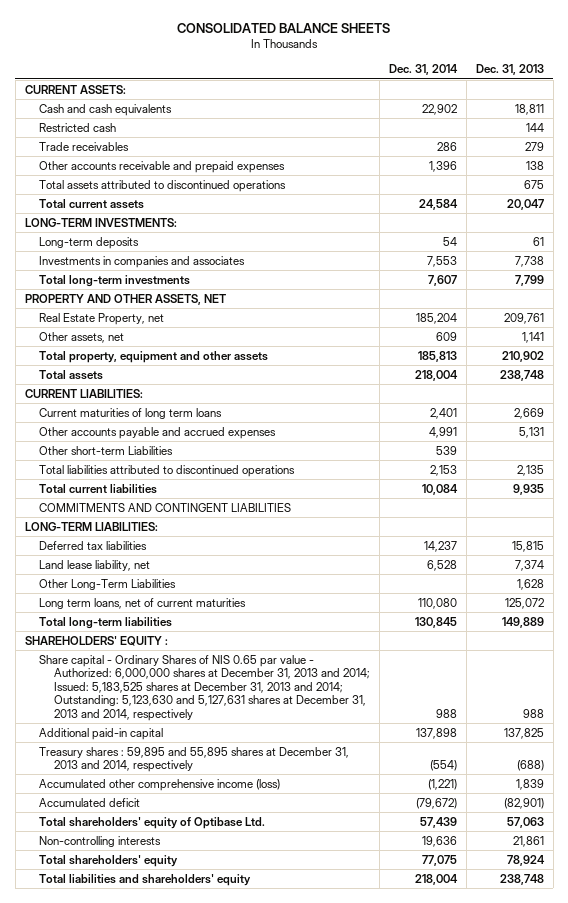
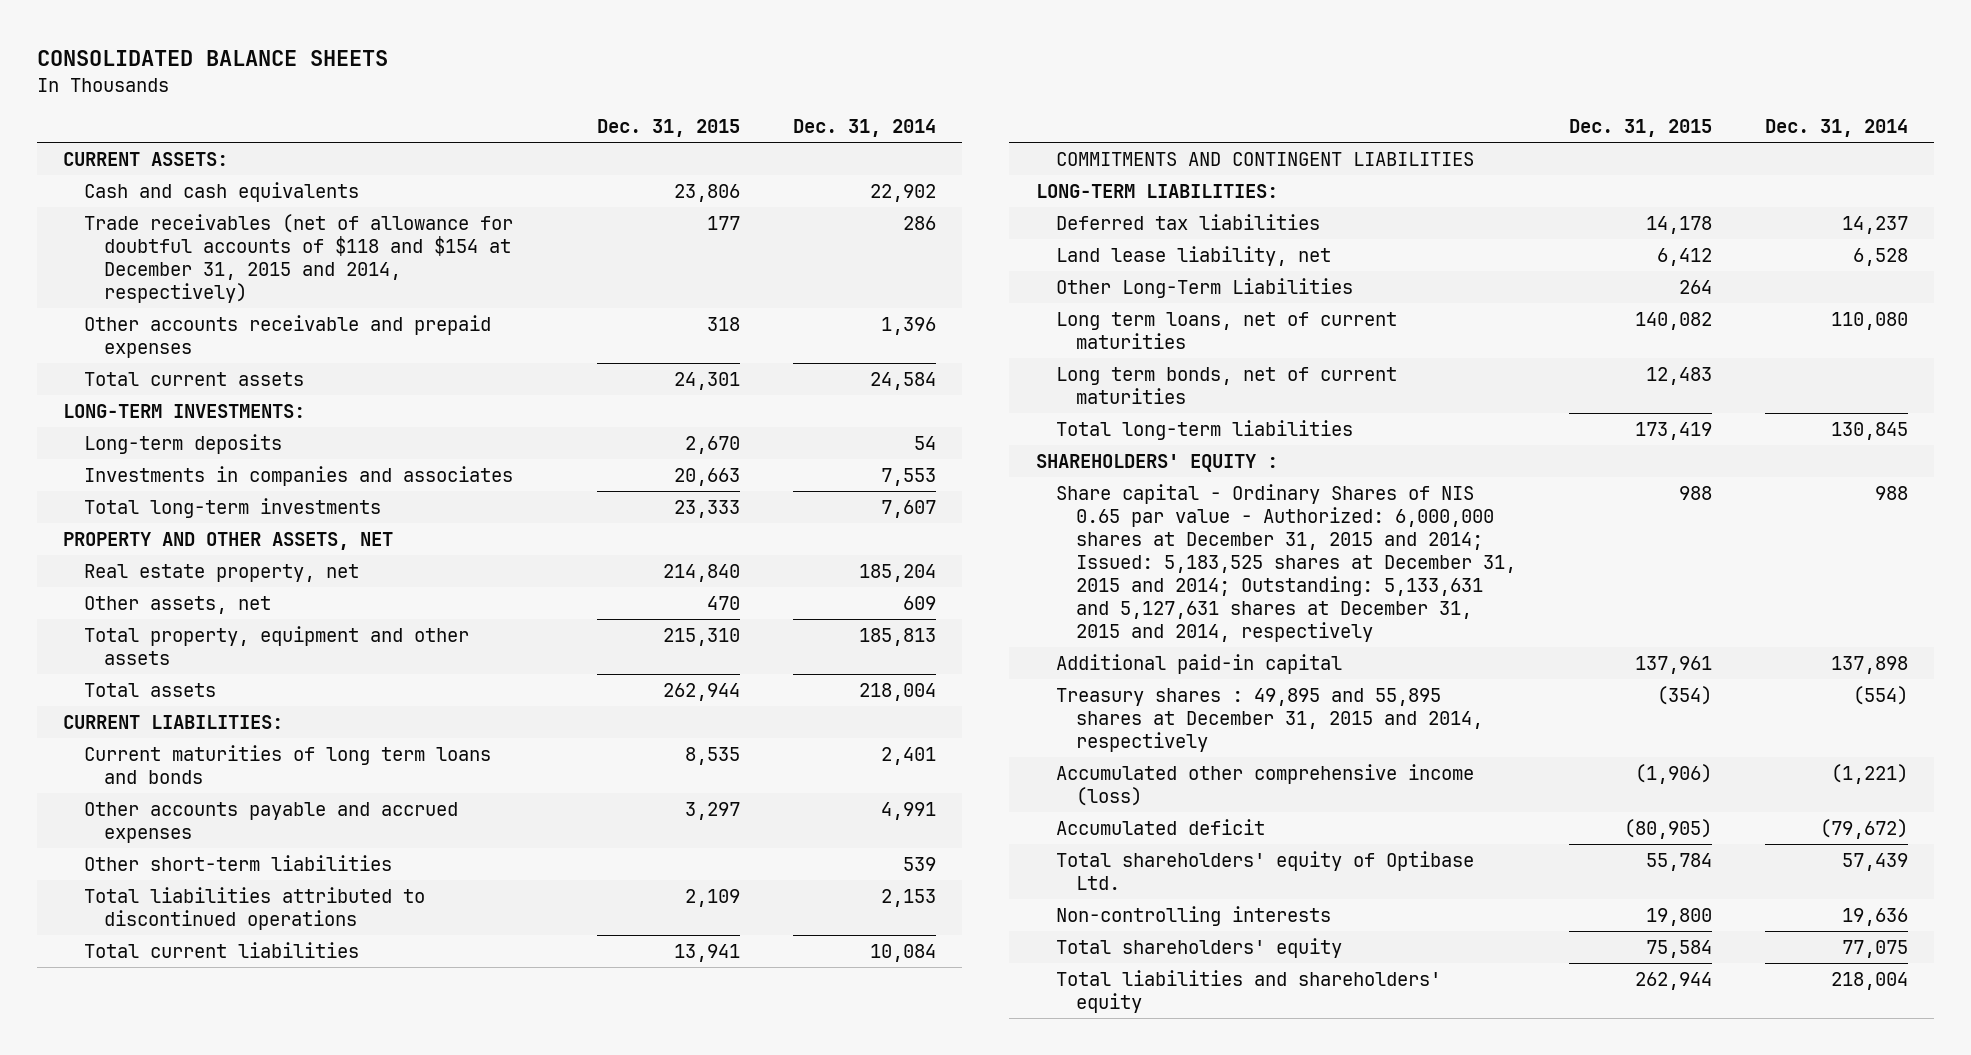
- | Dec. 31, 2014 | Dec. 31, 2013
+ | Dec. 31, 2015 | Dec. 31, 2014
- Restricted cash | | 144
- Trade receivables | 286 | 279
+ Trade receivables (net of allowance for doubtful accounts of $118 and $154 at December 31, 2015 and 2014, respectively) | 177 | 286
- Total assets attributed to discontinued operations | | 675
- Real Estate Property, net | 185,204 | 209,761
+ Real estate property, net | 214,840 | 185,204
- Current maturities of long term loans | 2,401 | 2,669
+ Current maturities of long term loans and bonds | 8,535 | 2,401
- Other short-term Liabilities | 539 |
+ Other short-term liabilities | | 539
+ Long term bonds, net of current maturities | 12,483 |
- Share capital - Ordinary Shares of NIS 0.65 par value - Authorized: 6,000,000 shares at December 31, 2013 and 2014; Issued: 5,183,525 shares at December 31, 2013 and 2014; Outstanding: 5,123,630 and 5,127,631 shares at December 31, 2013 and 2014, respectively | 988 | 988
+ Share capital - Ordinary Shares of NIS 0.65 par value - Authorized: 6,000,000 shares at December 31, 2015 and 2014; Issued: 5,183,525 shares at December 31, 2015 and 2014; Outstanding: 5,133,631 and 5,127,631 shares at December 31, 2015 and 2014, respectively | 988 | 988
- Treasury shares : 59,895 and 55,895 shares at December 31, 2013 and 2014, respectively | (554) | (688)
+ Treasury shares : 49,895 and 55,895 shares at December 31, 2015 and 2014, respectively | (354) | (554)

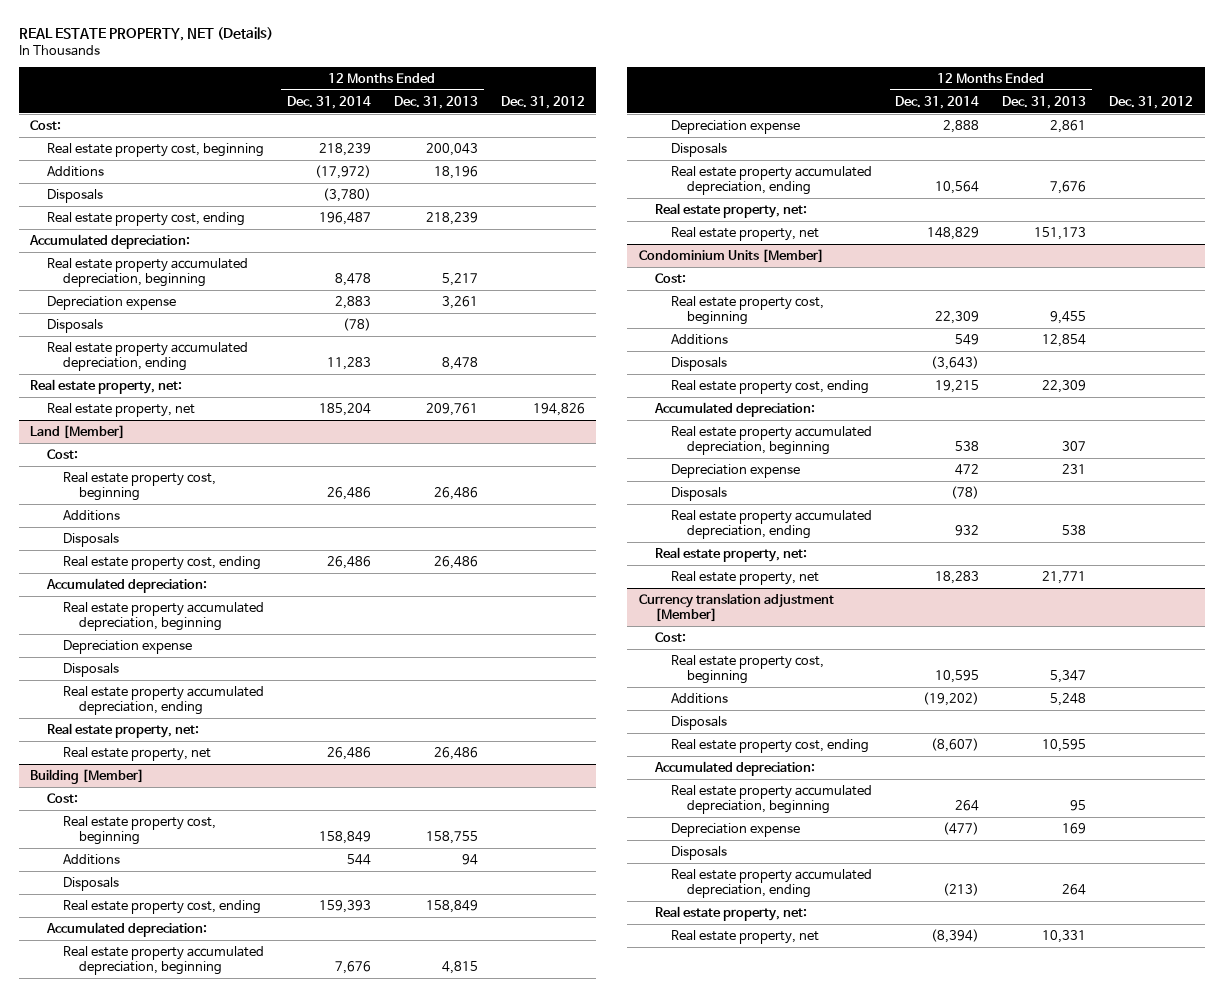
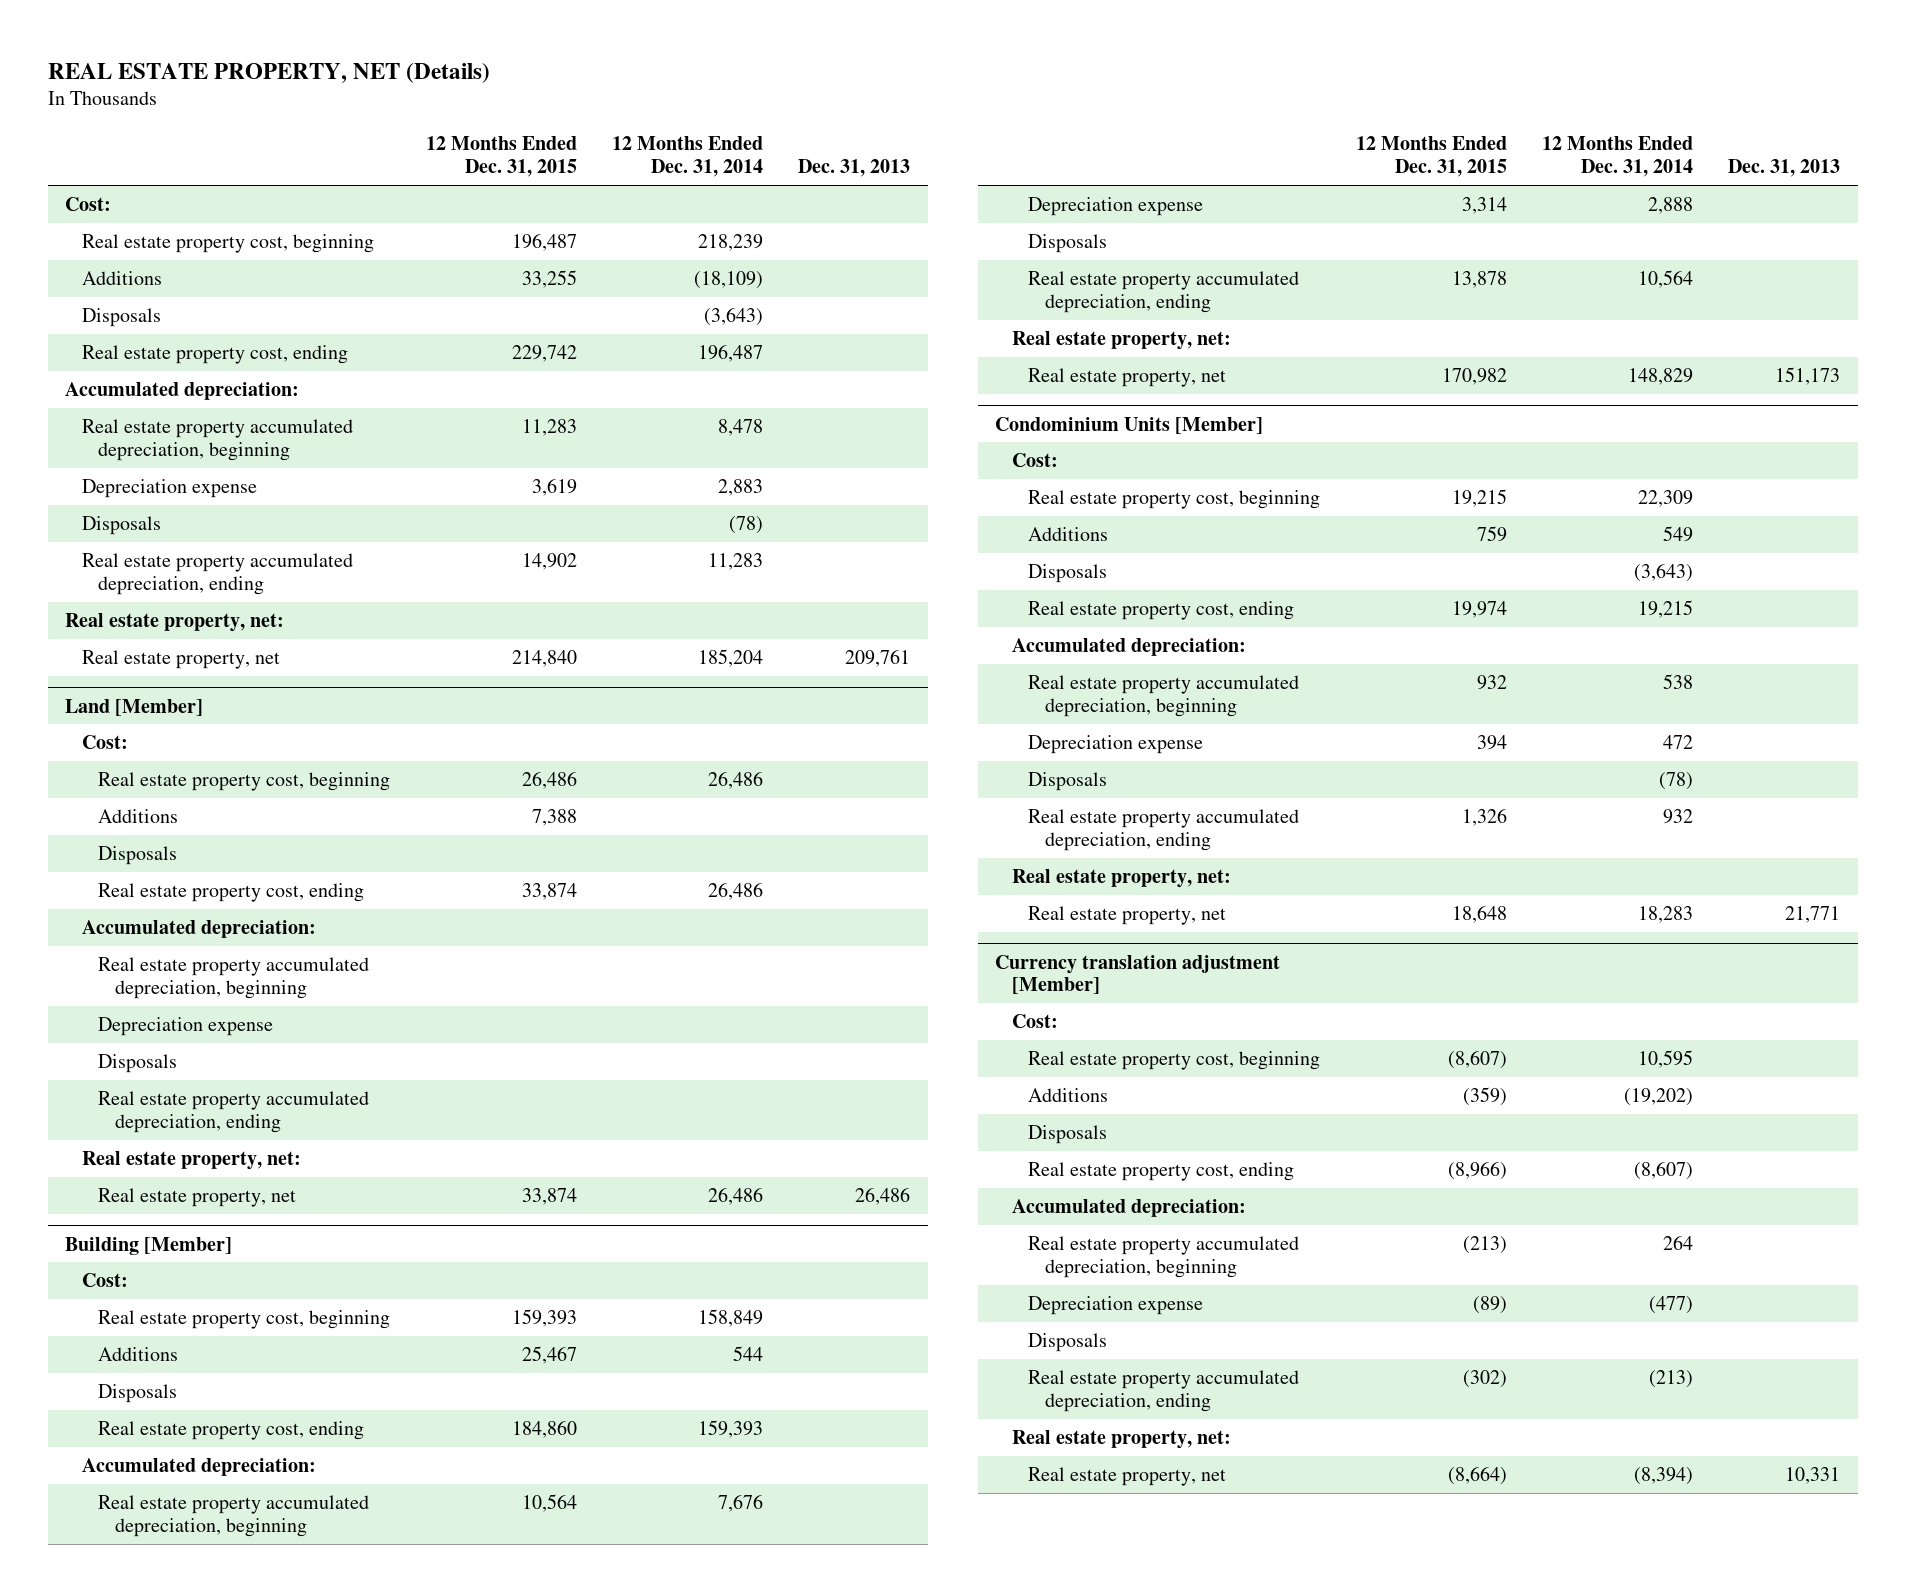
- | 12 Months Ended Dec. 31, 2014 | 12 Months Ended Dec. 31, 2013 | Dec. 31, 2012
+ | 12 Months Ended Dec. 31, 2015 | 12 Months Ended Dec. 31, 2014 | Dec. 31, 2013
- Additions | (17,972) | 18,196 |
- Disposals | (3,780) | |
+ Additions | 33,255 | (18,109) |
+ Disposals | | (3,643) |

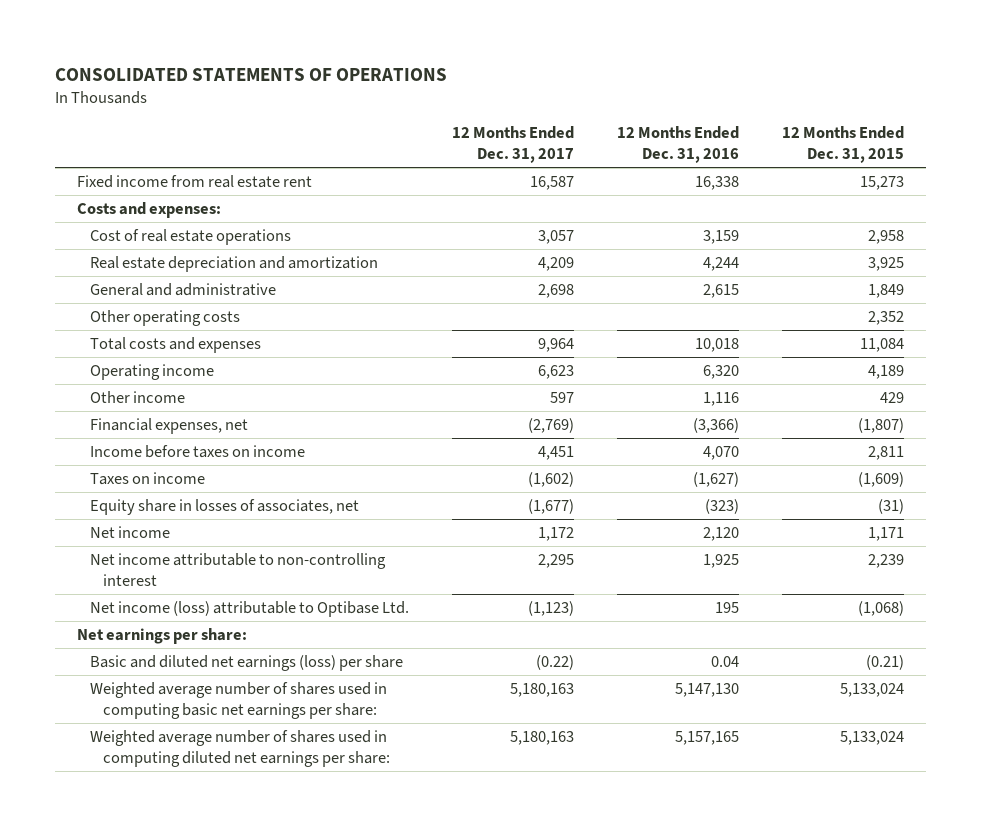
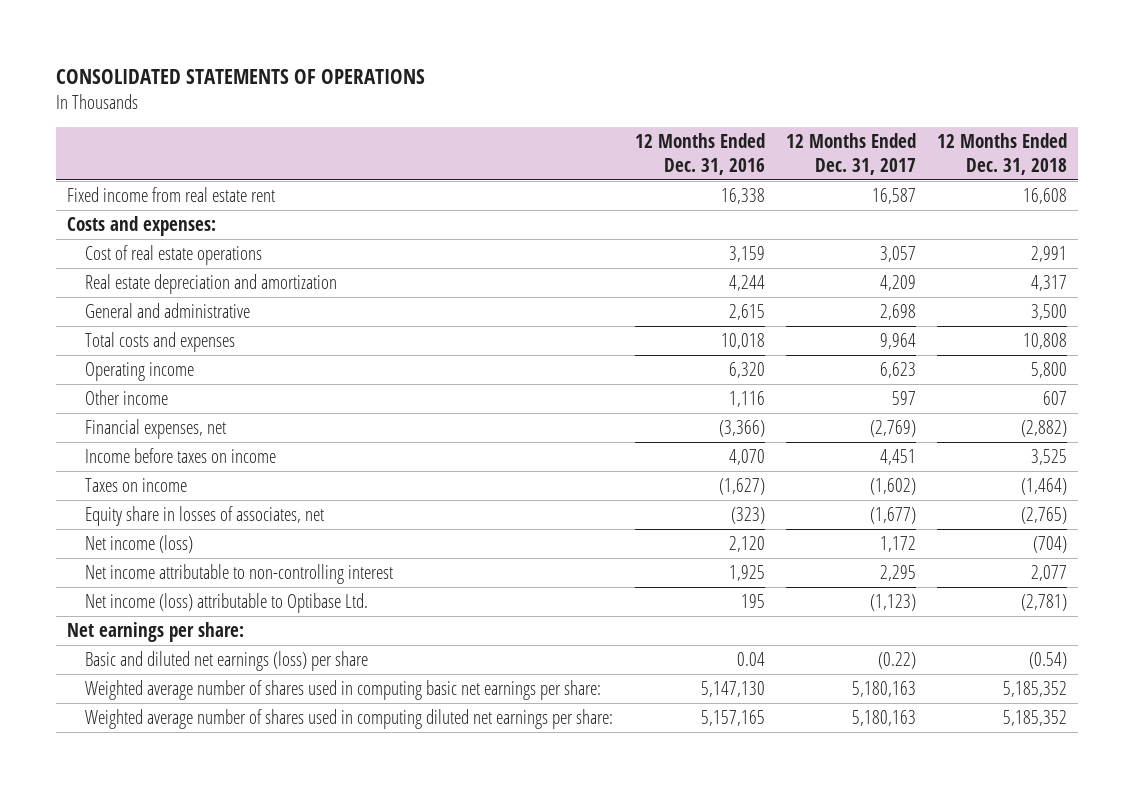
- | 12 Months Ended Dec. 31, 2017 | 12 Months Ended Dec. 31, 2016 | 12 Months Ended Dec. 31, 2015
+ | 12 Months Ended Dec. 31, 2016 | 12 Months Ended Dec. 31, 2017 | 12 Months Ended Dec. 31, 2018
- Other operating costs | | | 2,352
- Net income | 1,172 | 2,120 | 1,171
+ Net income (loss) | 2,120 | 1,172 | (704)

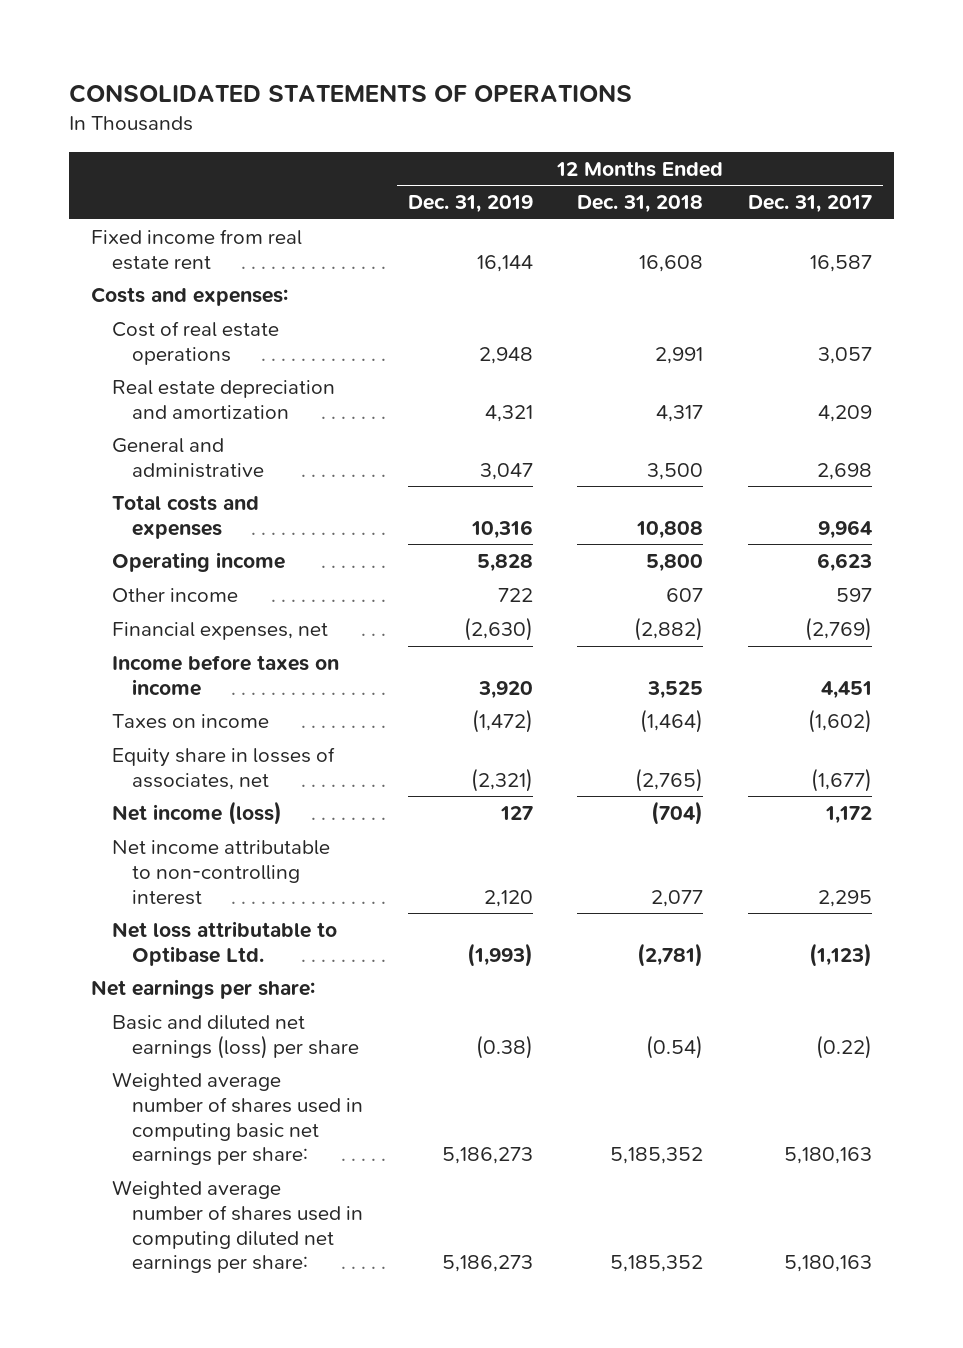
- | 12 Months Ended Dec. 31, 2016 | 12 Months Ended Dec. 31, 2017 | 12 Months Ended Dec. 31, 2018
+ | 12 Months Ended Dec. 31, 2019 | 12 Months Ended Dec. 31, 2018 | 12 Months Ended Dec. 31, 2017
- Net income (loss) attributable to Optibase Ltd. | 195 | (1,123) | (2,781)
+ Net loss attributable to Optibase Ltd. | (1,993) | (2,781) | (1,123)

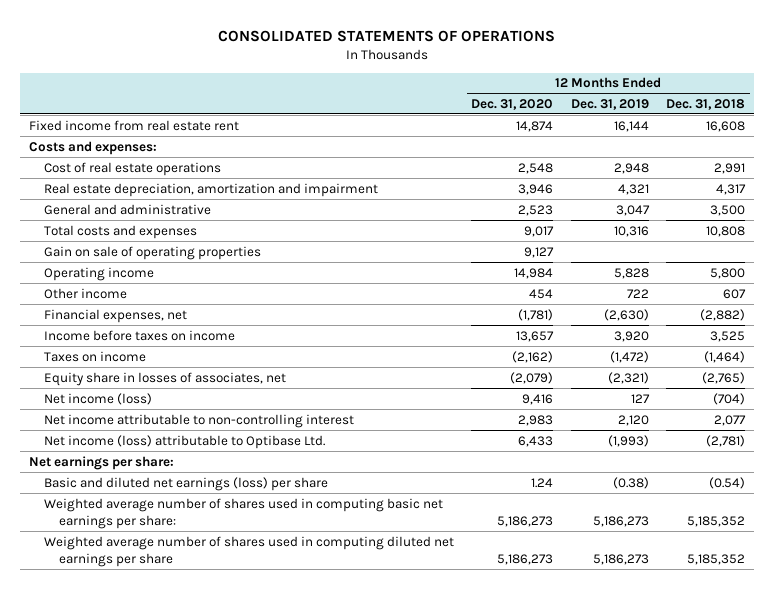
- | 12 Months Ended Dec. 31, 2019 | 12 Months Ended Dec. 31, 2018 | 12 Months Ended Dec. 31, 2017
+ | 12 Months Ended Dec. 31, 2020 | 12 Months Ended Dec. 31, 2019 | 12 Months Ended Dec. 31, 2018
- Real estate depreciation and amortization | 4,321 | 4,317 | 4,209
+ Real estate depreciation, amortization and impairment | 3,946 | 4,321 | 4,317
+ Gain on sale of operating properties | 9,127 | |
- Net loss attributable to Optibase Ltd. | (1,993) | (2,781) | (1,123)
+ Net income (loss) attributable to Optibase Ltd. | 6,433 | (1,993) | (2,781)
- Weighted average number of shares used in computing diluted net earnings per share: | 5,186,273 | 5,185,352 | 5,180,163
+ Weighted average number of shares used in computing diluted net earnings per share | 5,186,273 | 5,186,273 | 5,185,352

